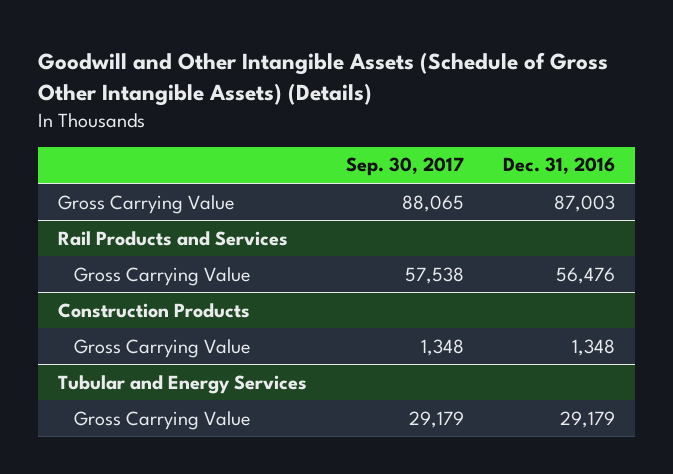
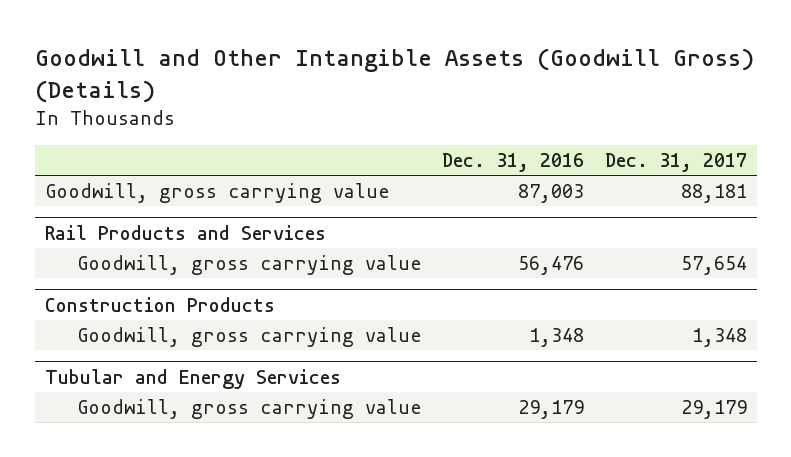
- Goodwill and Other Intangible Assets (Schedule of Gross Other Intangible Assets) (Details)
+ Goodwill and Other Intangible Assets (Goodwill Gross) (Details)
- | Sep. 30, 2017 | Dec. 31, 2016
+ | Dec. 31, 2016 | Dec. 31, 2017
- Gross Carrying Value | 88,065 | 87,003
+ Goodwill, gross carrying value | 87,003 | 88,181
@ Rail Products and Services
- Gross Carrying Value | 57,538 | 56,476
+ Goodwill, gross carrying value | 56,476 | 57,654
@ Construction Products
- Gross Carrying Value | 1,348 | 1,348
+ Goodwill, gross carrying value | 1,348 | 1,348
@ Tubular and Energy Services
- Gross Carrying Value | 29,179 | 29,179
+ Goodwill, gross carrying value | 29,179 | 29,179

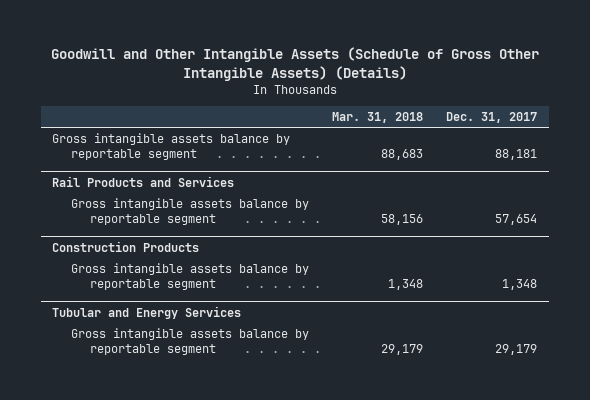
- Goodwill and Other Intangible Assets (Goodwill Gross) (Details)
+ Goodwill and Other Intangible Assets (Schedule of Gross Other Intangible Assets) (Details)
- | Dec. 31, 2016 | Dec. 31, 2017
+ | Mar. 31, 2018 | Dec. 31, 2017
- Goodwill, gross carrying value | 87,003 | 88,181
+ Gross intangible assets balance by reportable segment | 88,683 | 88,181
@ Rail Products and Services
- Goodwill, gross carrying value | 56,476 | 57,654
+ Gross intangible assets balance by reportable segment | 58,156 | 57,654
@ Construction Products
- Goodwill, gross carrying value | 1,348 | 1,348
+ Gross intangible assets balance by reportable segment | 1,348 | 1,348
@ Tubular and Energy Services
- Goodwill, gross carrying value | 29,179 | 29,179
+ Gross intangible assets balance by reportable segment | 29,179 | 29,179

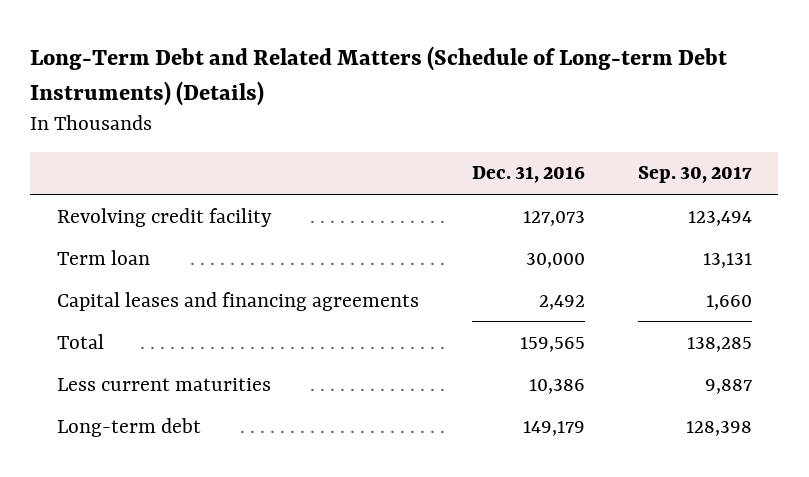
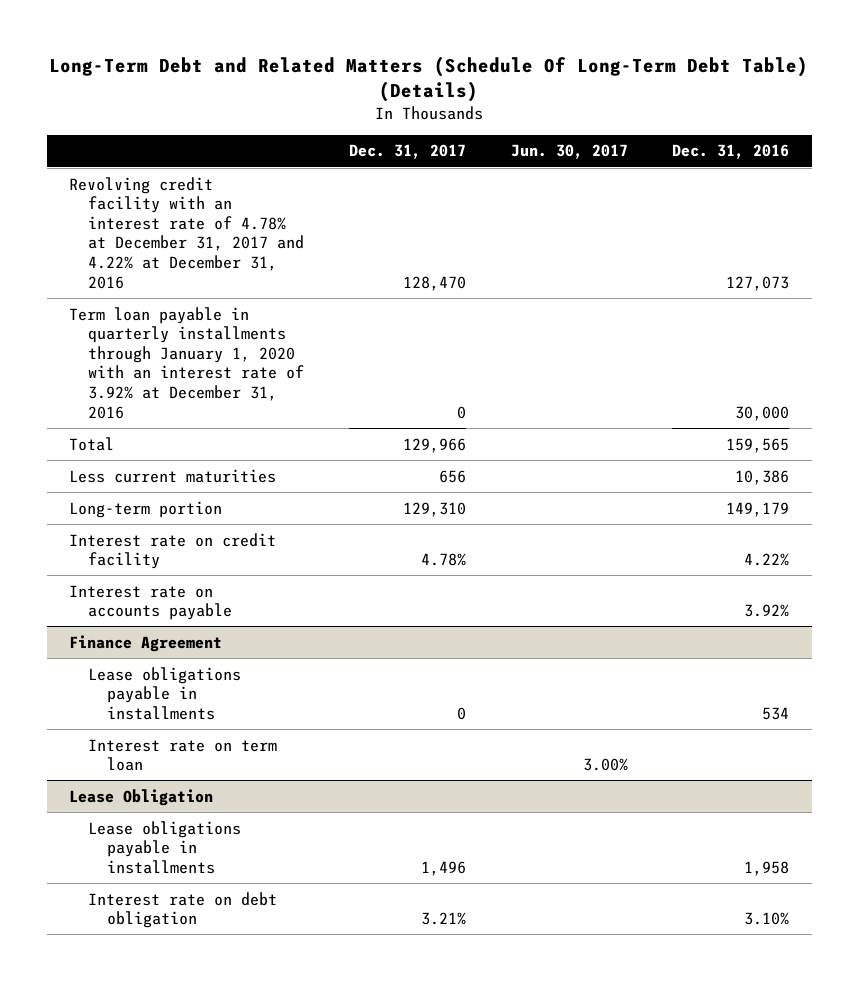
- Long-Term Debt and Related Matters (Schedule of Long-term Debt Instruments) (Details)
+ Long-Term Debt and Related Matters (Schedule Of Long-Term Debt Table) (Details)
- | Dec. 31, 2016 | Sep. 30, 2017
+ | Dec. 31, 2017 | Jun. 30, 2017 | Dec. 31, 2016
- Revolving credit facility | 127,073 | 123,494
- Term loan | 30,000 | 13,131
- Capital leases and financing agreements | 2,492 | 1,660
+ Revolving credit facility with an interest rate of 4.78% at December 31, 2017 and 4.22% at December 31, 2016 | 128,470 | | 127,073
+ Term loan payable in quarterly installments through January 1, 2020 with an interest rate of 3.92% at December 31, 2016 | 0 | | 30,000
- Long-term debt | 149,179 | 128,398
+ Long-term portion | 129,310 | | 149,179
+ Interest rate on credit facility | 4.78% | | 4.22%
+ Interest rate on accounts payable | | | 3.92%
+ Finance Agreement
+ Lease obligations payable in installments | 0 | | 534
+ Interest rate on term loan | | 3.00% |
+ Lease Obligation
+ Lease obligations payable in installments | 1,496 | | 1,958
+ Interest rate on debt obligation | 3.21% | | 3.10%

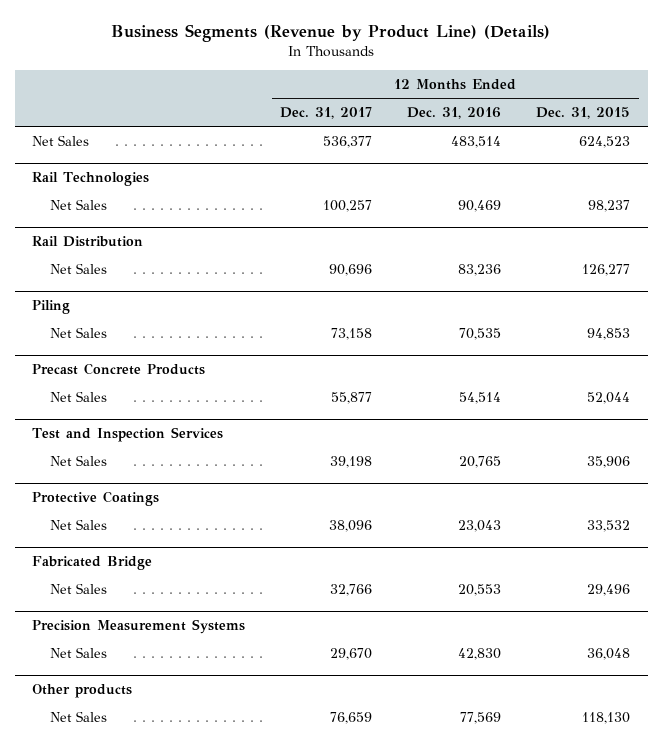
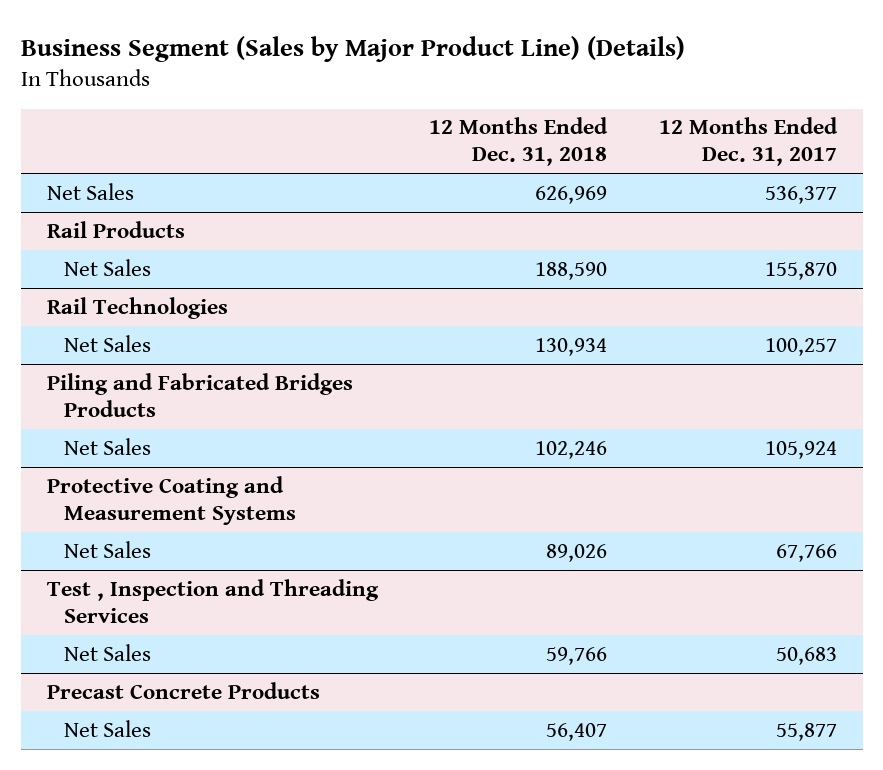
- Business Segments (Revenue by Product Line) (Details)
+ Business Segment (Sales by Major Product Line) (Details)
- | 12 Months Ended Dec. 31, 2017 | 12 Months Ended Dec. 31, 2016 | 12 Months Ended Dec. 31, 2015
+ | 12 Months Ended Dec. 31, 2018 | 12 Months Ended Dec. 31, 2017
+ Rail Products
+ Net Sales | 188,590 | 155,870
- Rail Distribution
- Net Sales | 90,696 | 83,236 | 126,277
- Piling
- Net Sales | 73,158 | 70,535 | 94,853
+ Piling and Fabricated Bridges Products
+ Net Sales | 102,246 | 105,924
+ Protective Coating and Measurement Systems
+ Net Sales | 89,026 | 67,766
+ Test , Inspection and Threading Services
+ Net Sales | 59,766 | 50,683
- Test and Inspection Services
- Net Sales | 39,198 | 20,765 | 35,906
- Protective Coatings
- Net Sales | 38,096 | 23,043 | 33,532
- Fabricated Bridge
- Net Sales | 32,766 | 20,553 | 29,496
- Precision Measurement Systems
- Net Sales | 29,670 | 42,830 | 36,048
- Other products
- Net Sales | 76,659 | 77,569 | 118,130

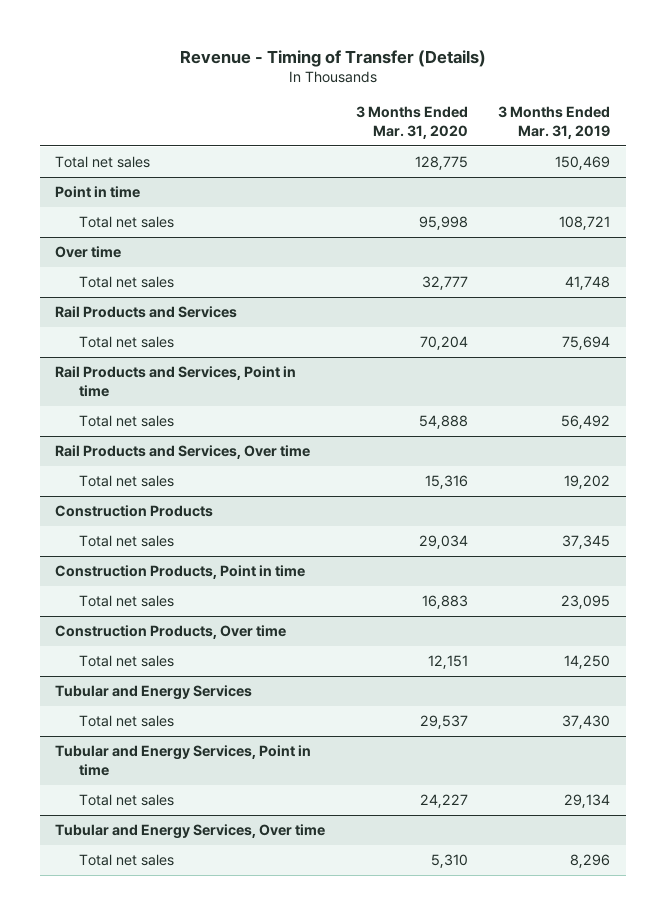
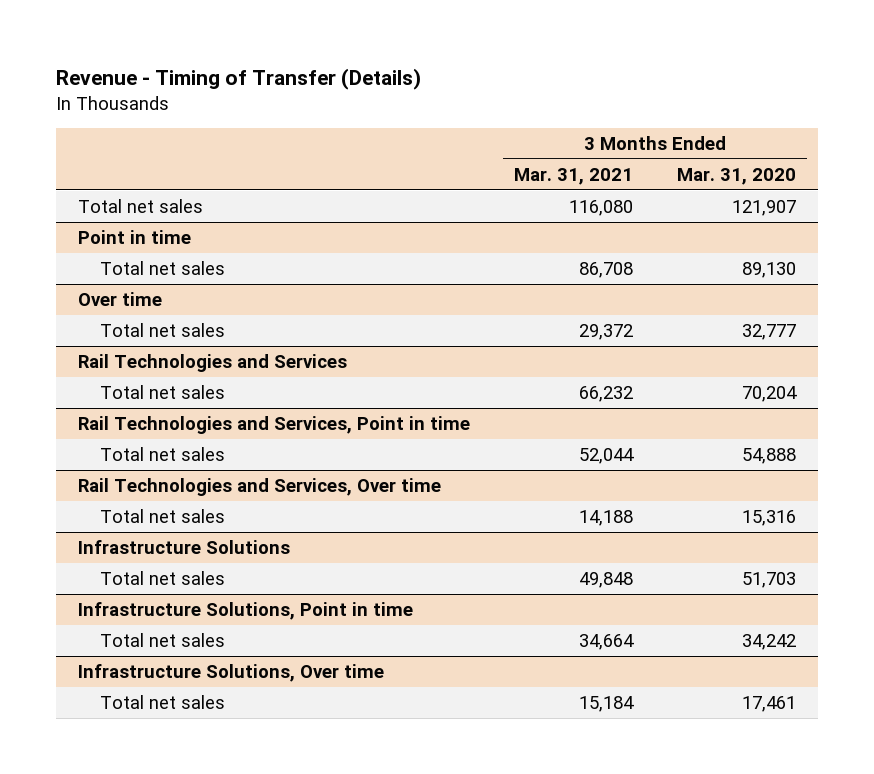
- | 3 Months Ended Mar. 31, 2020 | 3 Months Ended Mar. 31, 2019
+ | 3 Months Ended Mar. 31, 2021 | 3 Months Ended Mar. 31, 2020
- Total net sales | 128,775 | 150,469
+ Total net sales | 116,080 | 121,907
@ Point in time
- Total net sales | 95,998 | 108,721
+ Total net sales | 86,708 | 89,130
- Rail Products and Services
+ Rail Technologies and Services
- Rail Products and Services, Point in time
+ Rail Technologies and Services, Point in time
- Rail Products and Services, Over time
+ Rail Technologies and Services, Over time
- Construction Products
- Total net sales | 29,034 | 37,345
- Construction Products, Point in time
- Total net sales | 16,883 | 23,095
- Construction Products, Over time
- Total net sales | 12,151 | 14,250
- Tubular and Energy Services
- Total net sales | 29,537 | 37,430
- Tubular and Energy Services, Point in time
- Total net sales | 24,227 | 29,134
- Tubular and Energy Services, Over time
- Total net sales | 5,310 | 8,296
+ Infrastructure Solutions
+ Total net sales | 49,848 | 51,703
+ Infrastructure Solutions, Point in time
+ Total net sales | 34,664 | 34,242
+ Infrastructure Solutions, Over time
+ Total net sales | 15,184 | 17,461

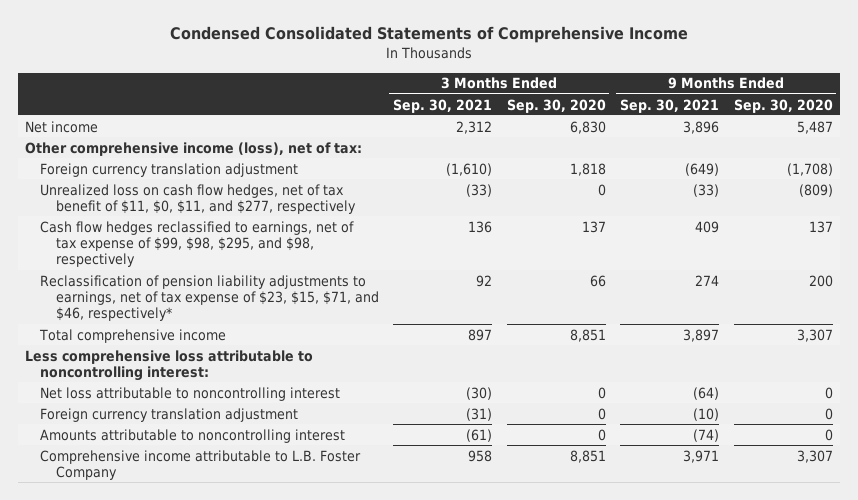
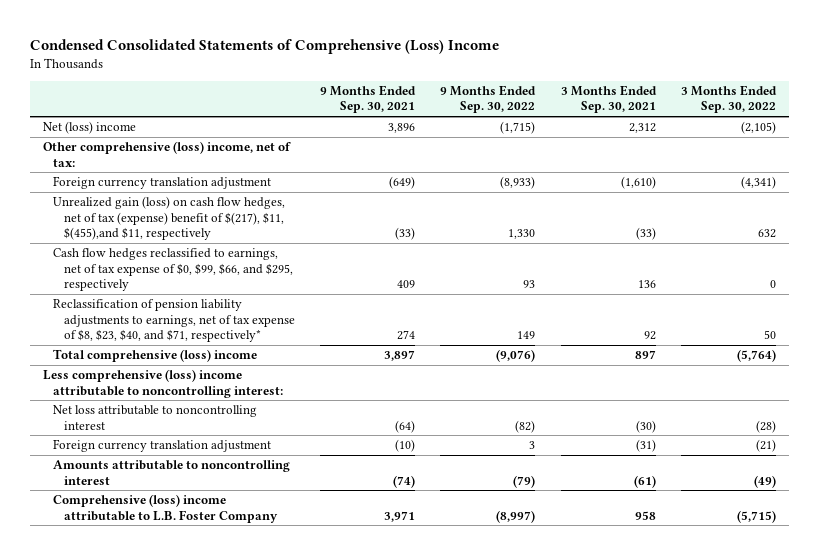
- Condensed Consolidated Statements of Comprehensive Income
+ Condensed Consolidated Statements of Comprehensive (Loss) Income
- | 3 Months Ended Sep. 30, 2021 | 3 Months Ended Sep. 30, 2020 | 9 Months Ended Sep. 30, 2021 | 9 Months Ended Sep. 30, 2020
+ | 9 Months Ended Sep. 30, 2021 | 9 Months Ended Sep. 30, 2022 | 3 Months Ended Sep. 30, 2021 | 3 Months Ended Sep. 30, 2022
- Net income | 2,312 | 6,830 | 3,896 | 5,487
- Other comprehensive income (loss), net of tax:
+ Net (loss) income | 3,896 | (1,715) | 2,312 | (2,105)
+ Other comprehensive (loss) income, net of tax:
- Unrealized loss on cash flow hedges, net of tax benefit of $11, $0, $11, and $277, respectively | (33) | 0 | (33) | (809)
- Cash flow hedges reclassified to earnings, net of tax expense of $99, $98, $295, and $98, respectively | 136 | 137 | 409 | 137
- Reclassification of pension liability adjustments to earnings, net of tax expense of $23, $15, $71, and $46, respectively* | 92 | 66 | 274 | 200
- Total comprehensive income | 897 | 8,851 | 3,897 | 3,307
- Less comprehensive loss attributable to noncontrolling interest:
+ Unrealized gain (loss) on cash flow hedges, net of tax (expense) benefit of $(217), $11, $(455),and $11, respectively | (33) | 1,330 | (33) | 632
+ Cash flow hedges reclassified to earnings, net of tax expense of $0, $99, $66, and $295, respectively | 409 | 93 | 136 | 0
+ Reclassification of pension liability adjustments to earnings, net of tax expense of $8, $23, $40, and $71, respectively* | 274 | 149 | 92 | 50
+ Total comprehensive (loss) income | 3,897 | (9,076) | 897 | (5,764)
+ Less comprehensive (loss) income attributable to noncontrolling interest:
- Comprehensive income attributable to L.B. Foster Company | 958 | 8,851 | 3,971 | 3,307
+ Comprehensive (loss) income attributable to L.B. Foster Company | 3,971 | (8,997) | 958 | (5,715)

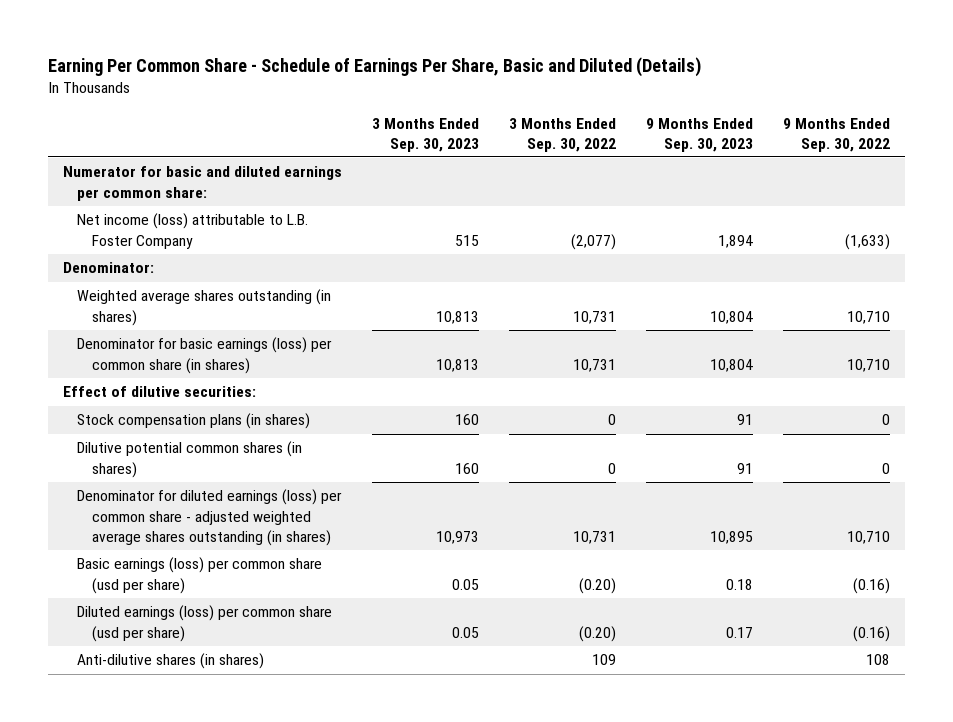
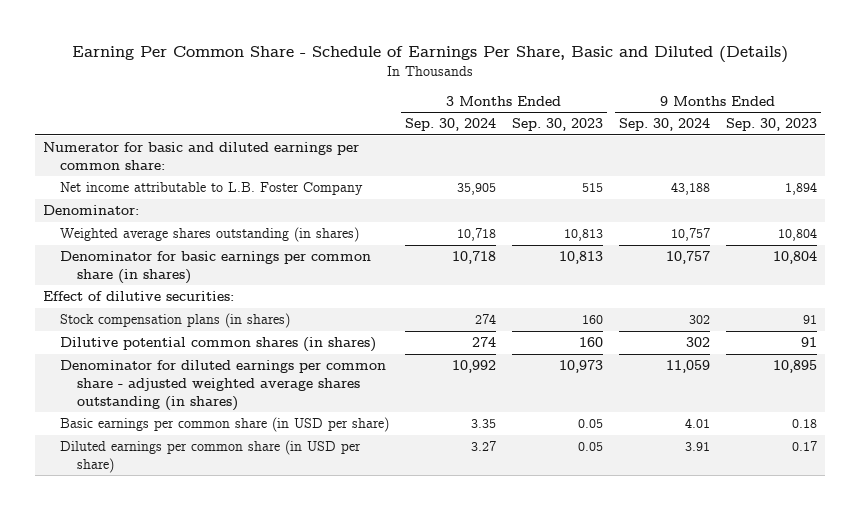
- | 3 Months Ended Sep. 30, 2023 | 3 Months Ended Sep. 30, 2022 | 9 Months Ended Sep. 30, 2023 | 9 Months Ended Sep. 30, 2022
+ | 3 Months Ended Sep. 30, 2024 | 3 Months Ended Sep. 30, 2023 | 9 Months Ended Sep. 30, 2024 | 9 Months Ended Sep. 30, 2023
- Net income (loss) attributable to L.B. Foster Company | 515 | (2,077) | 1,894 | (1,633)
+ Net income attributable to L.B. Foster Company | 35,905 | 515 | 43,188 | 1,894
- Denominator for basic earnings (loss) per common share (in shares) | 10,813 | 10,731 | 10,804 | 10,710
+ Denominator for basic earnings per common share (in shares) | 10,718 | 10,813 | 10,757 | 10,804
- Denominator for diluted earnings (loss) per common share - adjusted weighted average shares outstanding (in shares) | 10,973 | 10,731 | 10,895 | 10,710
- Basic earnings (loss) per common share (usd per share) | 0.05 | (0.20) | 0.18 | (0.16)
- Diluted earnings (loss) per common share (usd per share) | 0.05 | (0.20) | 0.17 | (0.16)
- Anti-dilutive shares (in shares) | | 109 | | 108
+ Denominator for diluted earnings per common share - adjusted weighted average shares outstanding (in shares) | 10,992 | 10,973 | 11,059 | 10,895
+ Basic earnings per common share (in USD per share) | 3.35 | 0.05 | 4.01 | 0.18
+ Diluted earnings per common share (in USD per share) | 3.27 | 0.05 | 3.91 | 0.17

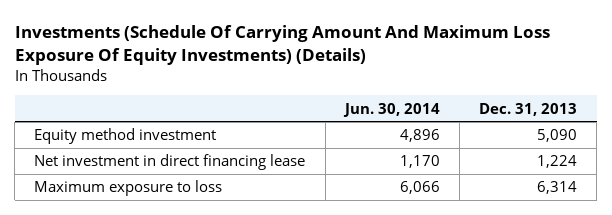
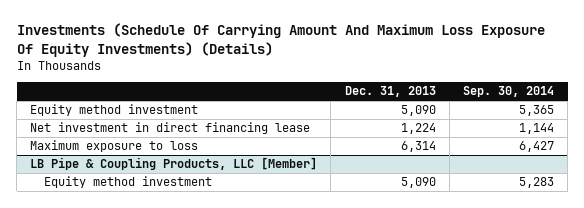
- | Jun. 30, 2014 | Dec. 31, 2013
+ | Dec. 31, 2013 | Sep. 30, 2014
+ LB Pipe & Coupling Products, LLC [Member]
+ Equity method investment | 5,090 | 5,283

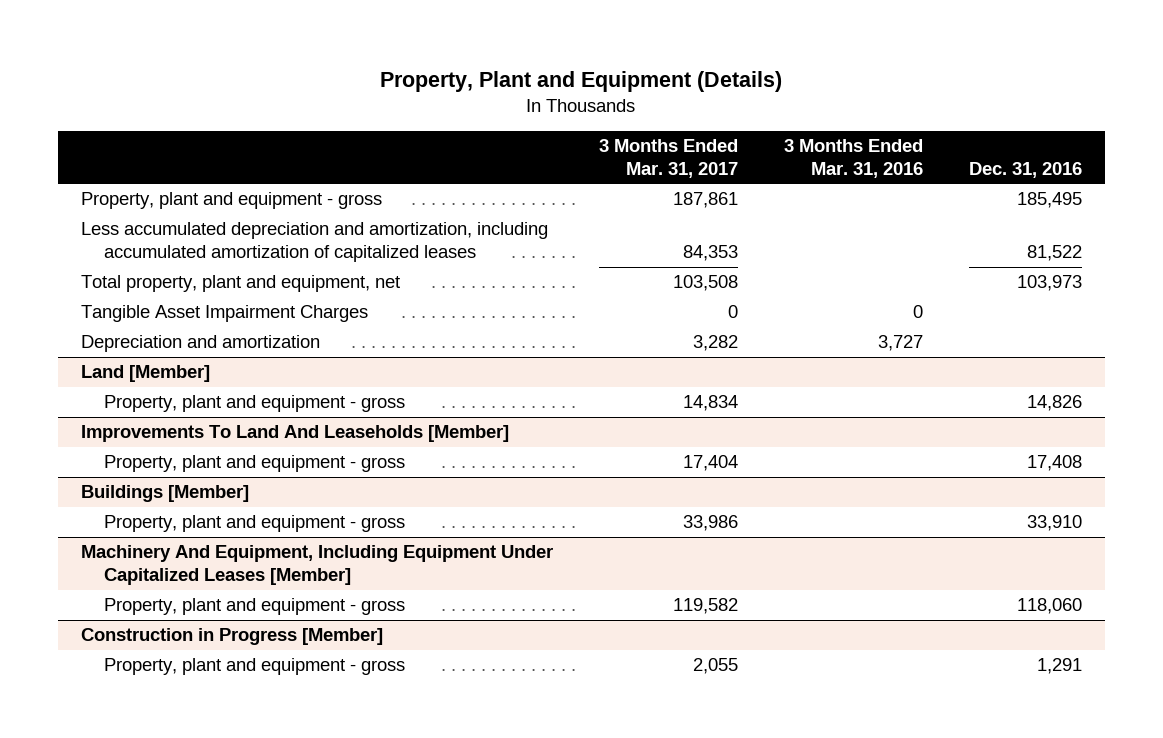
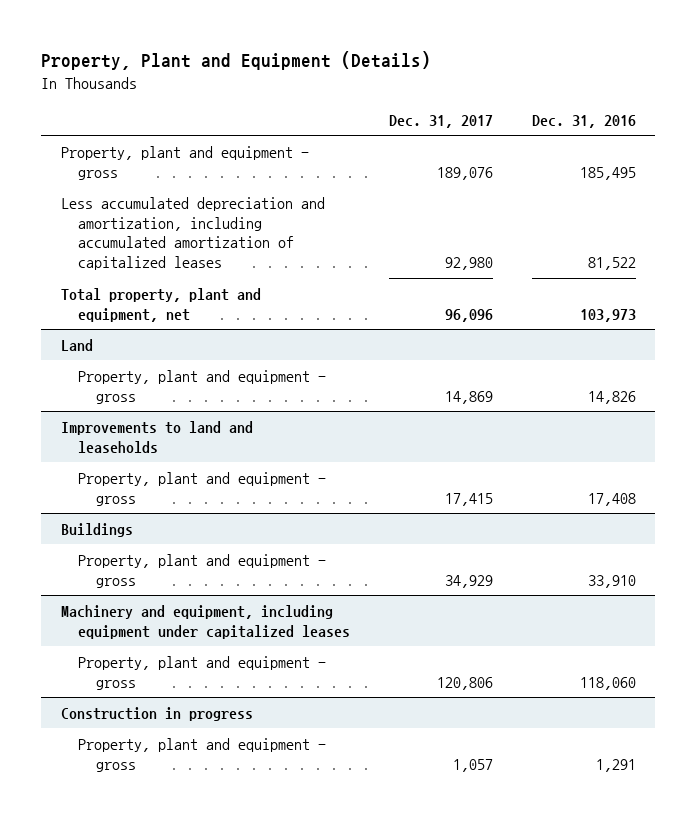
- | 3 Months Ended Mar. 31, 2017 | 3 Months Ended Mar. 31, 2016 | Dec. 31, 2016
+ | Dec. 31, 2017 | Dec. 31, 2016
- Tangible Asset Impairment Charges | 0 | 0 |
- Depreciation and amortization | 3,282 | 3,727 |
- Land [Member]
+ Land
- Improvements To Land And Leaseholds [Member]
+ Improvements to land and leaseholds
- Buildings [Member]
+ Buildings
- Machinery And Equipment, Including Equipment Under Capitalized Leases [Member]
+ Machinery and equipment, including equipment under capitalized leases
- Construction in Progress [Member]
+ Construction in progress

